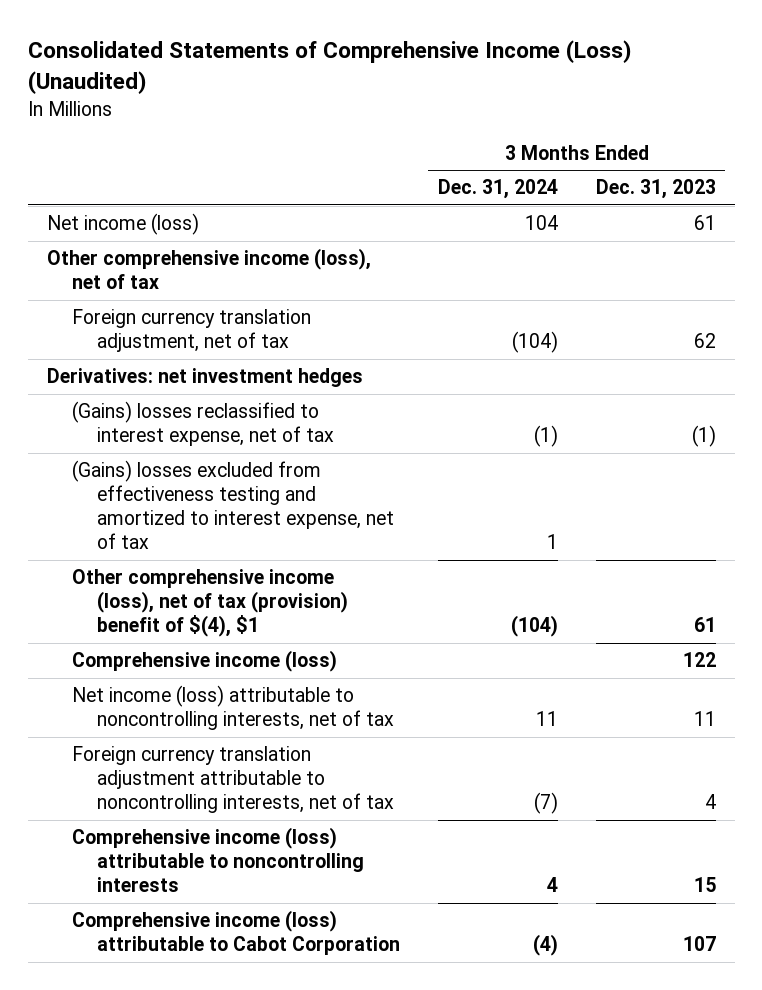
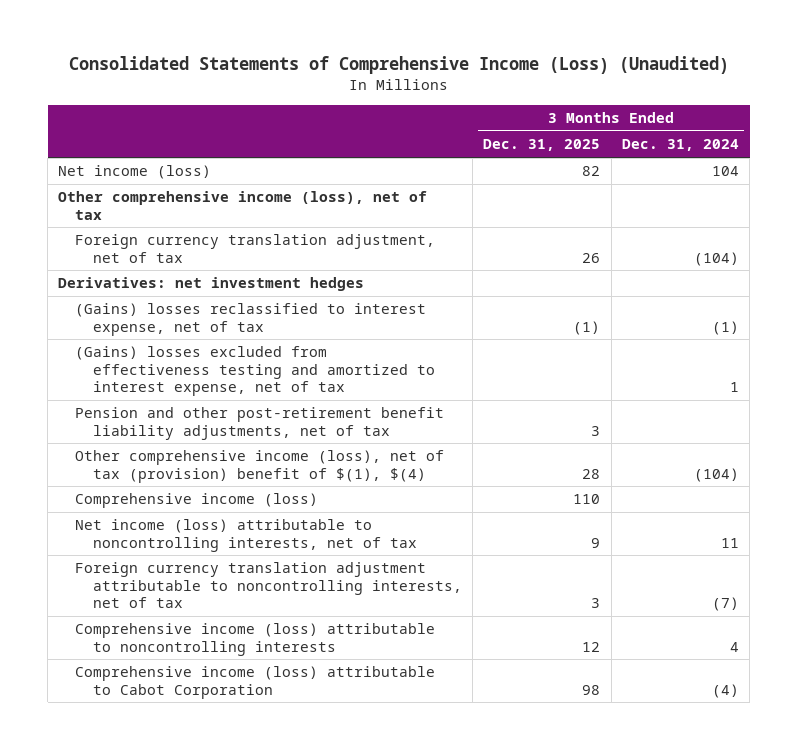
- | 3 Months Ended Dec. 31, 2024 | 3 Months Ended Dec. 31, 2023
+ | 3 Months Ended Dec. 31, 2025 | 3 Months Ended Dec. 31, 2024
- Other comprehensive income (loss), net of tax (provision) benefit of $(4), $1 | (104) | 61
+ Pension and other post-retirement benefit liability adjustments, net of tax | 3 |
+ Other comprehensive income (loss), net of tax (provision) benefit of $(1), $(4) | 28 | (104)

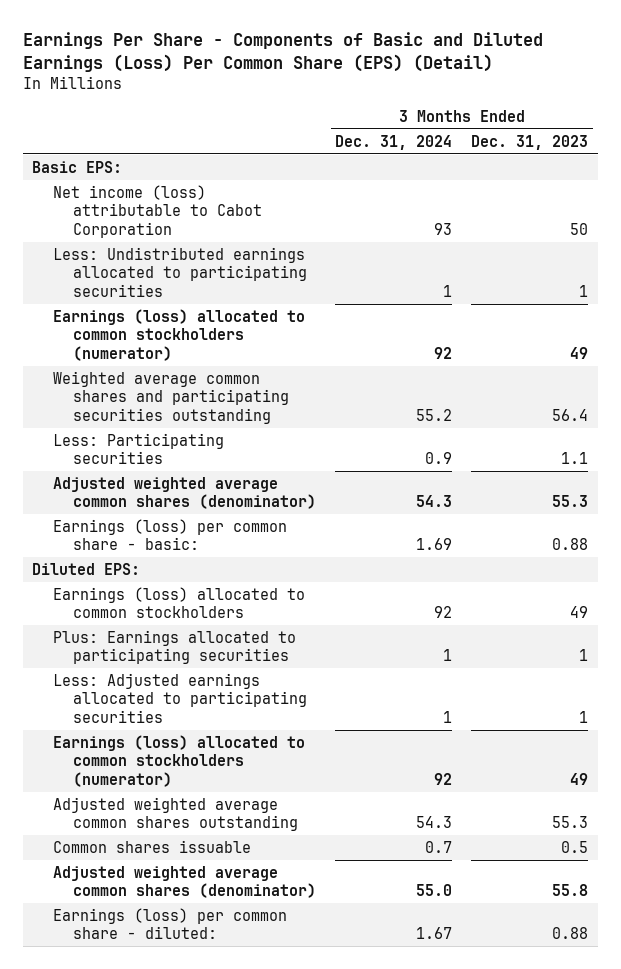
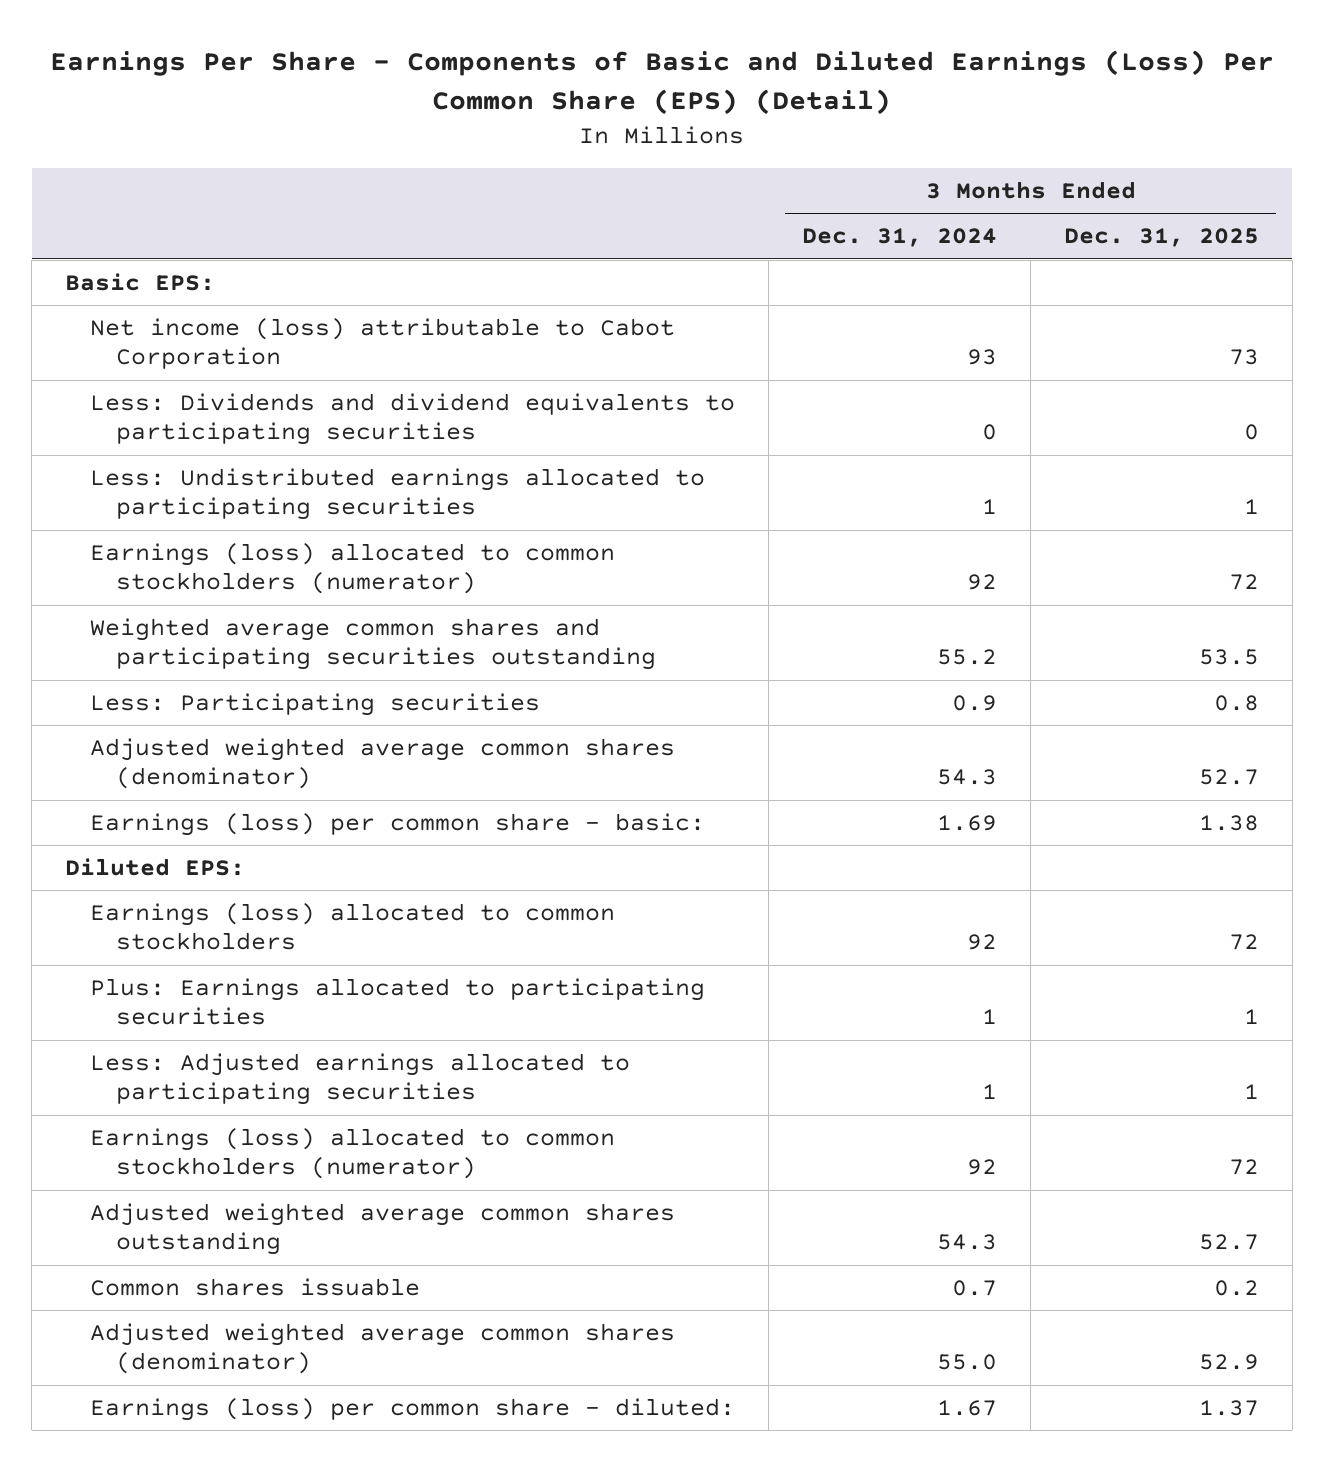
- | 3 Months Ended Dec. 31, 2024 | 3 Months Ended Dec. 31, 2023
+ | 3 Months Ended Dec. 31, 2024 | 3 Months Ended Dec. 31, 2025
+ Less: Dividends and dividend equivalents to participating securities | 0 | 0

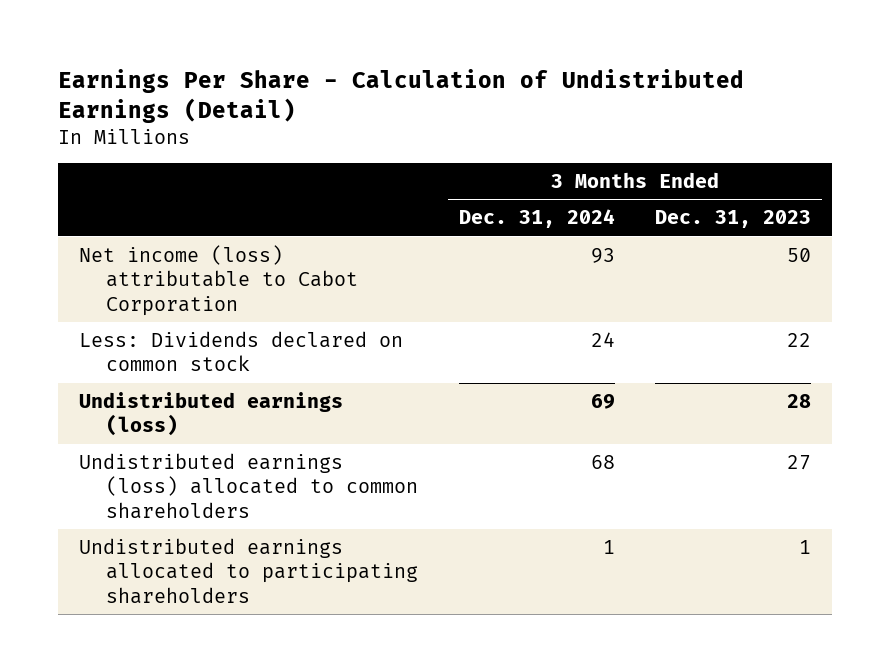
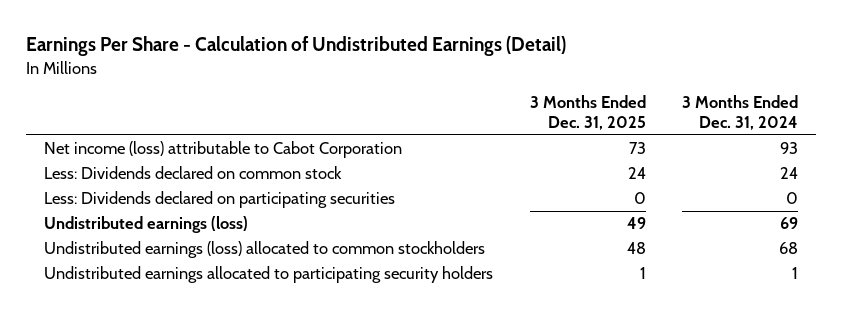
- | 3 Months Ended Dec. 31, 2024 | 3 Months Ended Dec. 31, 2023
+ | 3 Months Ended Dec. 31, 2025 | 3 Months Ended Dec. 31, 2024
+ Less: Dividends declared on participating securities | 0 | 0
- Undistributed earnings (loss) allocated to common shareholders | 68 | 27
- Undistributed earnings allocated to participating shareholders | 1 | 1
+ Undistributed earnings (loss) allocated to common stockholders | 48 | 68
+ Undistributed earnings allocated to participating security holders | 1 | 1

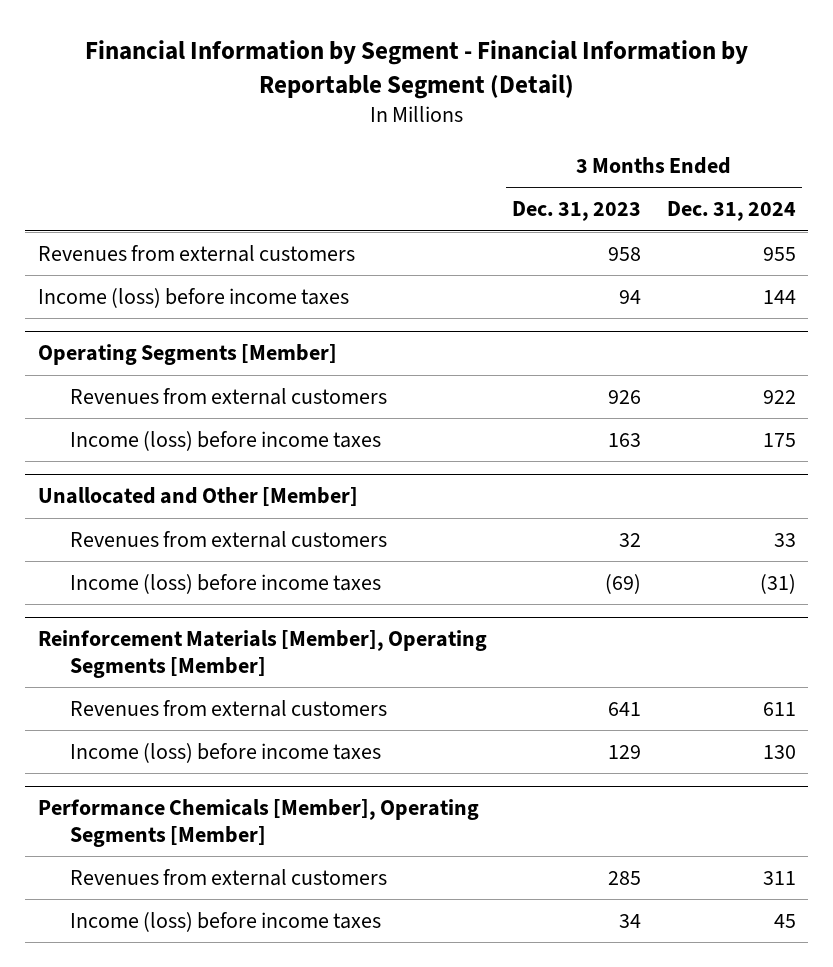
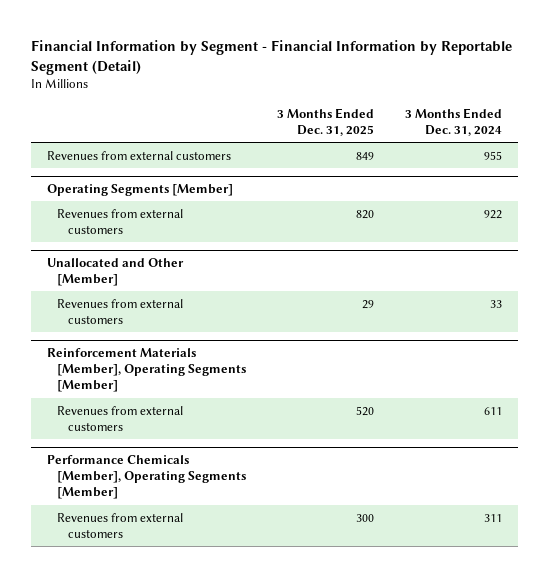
- | 3 Months Ended Dec. 31, 2023 | 3 Months Ended Dec. 31, 2024
+ | 3 Months Ended Dec. 31, 2025 | 3 Months Ended Dec. 31, 2024
- Income (loss) before income taxes | 94 | 144
@ Operating Segments [Member]
- Income (loss) before income taxes | 163 | 175
@ Unallocated and Other [Member]
- Income (loss) before income taxes | (69) | (31)
@ Reinforcement Materials [Member], Operating Segments [Member]
- Income (loss) before income taxes | 129 | 130
@ Performance Chemicals [Member], Operating Segments [Member]
- Income (loss) before income taxes | 34 | 45

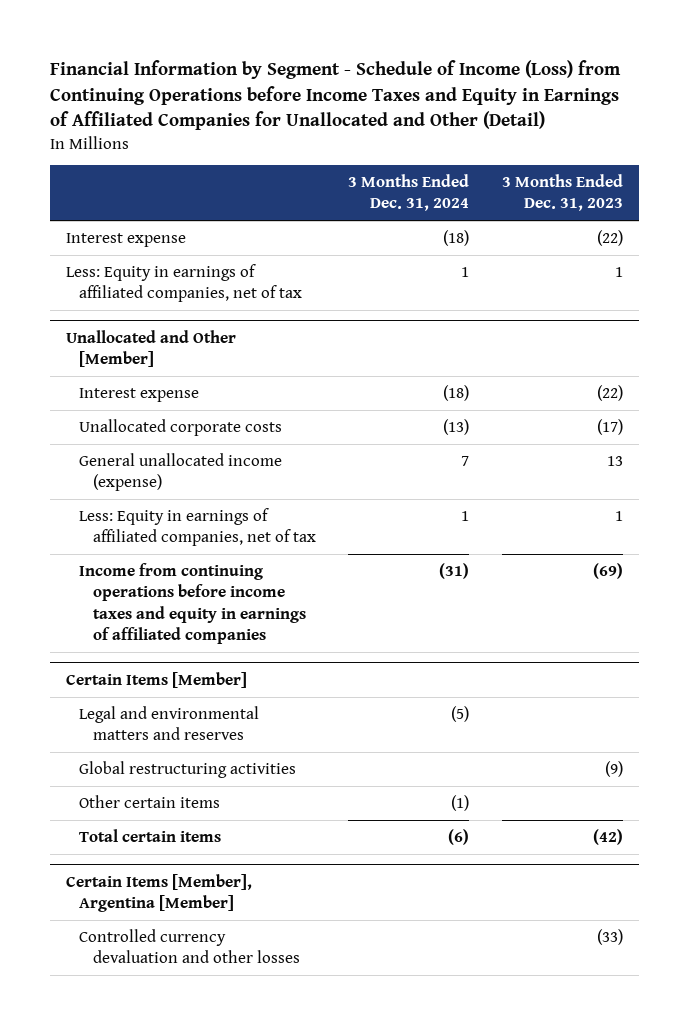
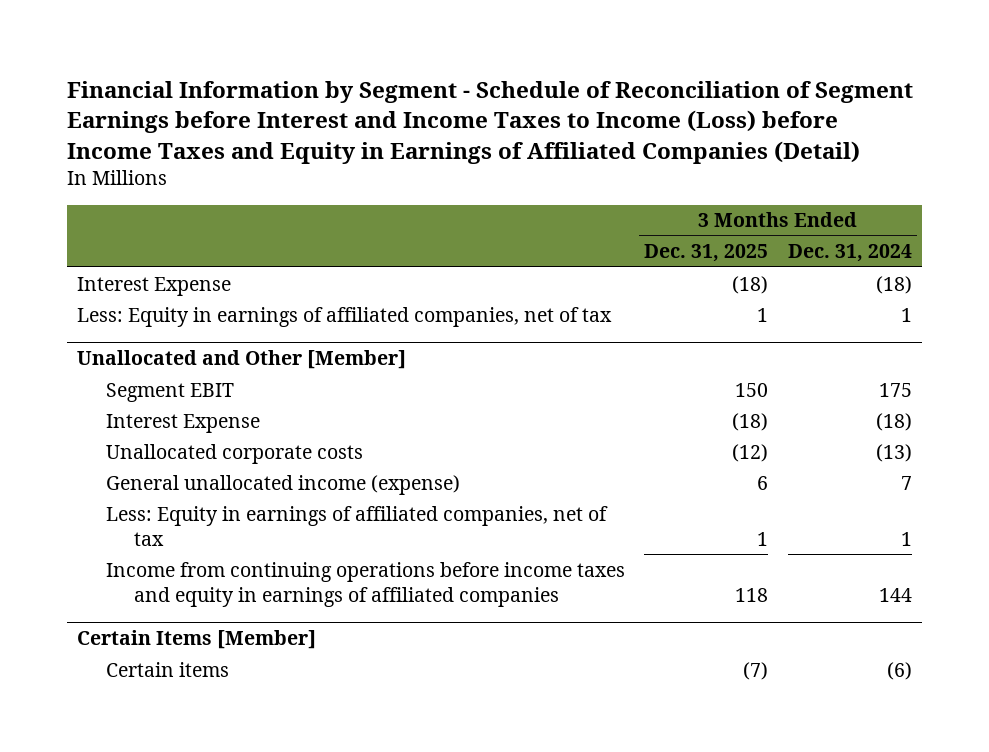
- Financial Information by Segment - Schedule of Income (Loss) from Continuing Operations before Income Taxes and Equity in Earnings of Affiliated Companies for Unallocated and Other (Detail)
+ Financial Information by Segment - Schedule of Reconciliation of Segment Earnings before Interest and Income Taxes to Income (Loss) before Income Taxes and Equity in Earnings of Affiliated Companies (Detail)
- | 3 Months Ended Dec. 31, 2024 | 3 Months Ended Dec. 31, 2023
+ | 3 Months Ended Dec. 31, 2025 | 3 Months Ended Dec. 31, 2024
- Interest expense | (18) | (22)
+ Interest Expense | (18) | (18)
@ Unallocated and Other [Member]
- Interest expense | (18) | (22)
+ Segment EBIT | 150 | 175
+ Interest Expense | (18) | (18)
- Income from continuing operations before income taxes and equity in earnings of affiliated companies | (31) | (69)
+ Income from continuing operations before income taxes and equity in earnings of affiliated companies | 118 | 144
@ Certain Items [Member]
- Legal and environmental matters and reserves | (5) |
- Global restructuring activities | | (9)
- Other certain items | (1) |
- Total certain items | (6) | (42)
- Certain Items [Member], Argentina [Member]
- Controlled currency devaluation and other losses | | (33)
@ Certain Items [Member]
+ Certain items | (7) | (6)

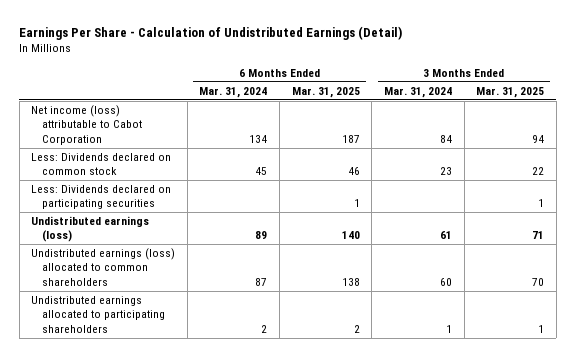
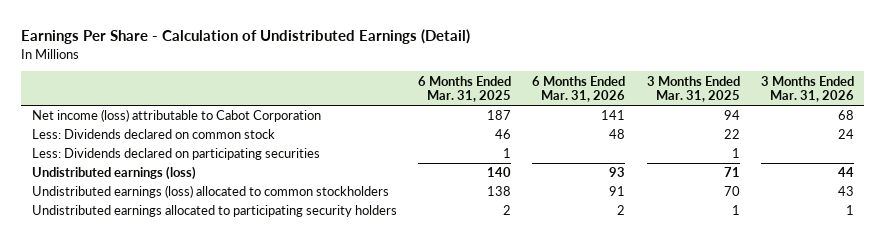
- | 6 Months Ended Mar. 31, 2024 | 6 Months Ended Mar. 31, 2025 | 3 Months Ended Mar. 31, 2024 | 3 Months Ended Mar. 31, 2025
+ | 6 Months Ended Mar. 31, 2025 | 6 Months Ended Mar. 31, 2026 | 3 Months Ended Mar. 31, 2025 | 3 Months Ended Mar. 31, 2026
- Undistributed earnings (loss) allocated to common shareholders | 87 | 138 | 60 | 70
- Undistributed earnings allocated to participating shareholders | 2 | 2 | 1 | 1
+ Undistributed earnings (loss) allocated to common stockholders | 138 | 91 | 70 | 43
+ Undistributed earnings allocated to participating security holders | 2 | 2 | 1 | 1

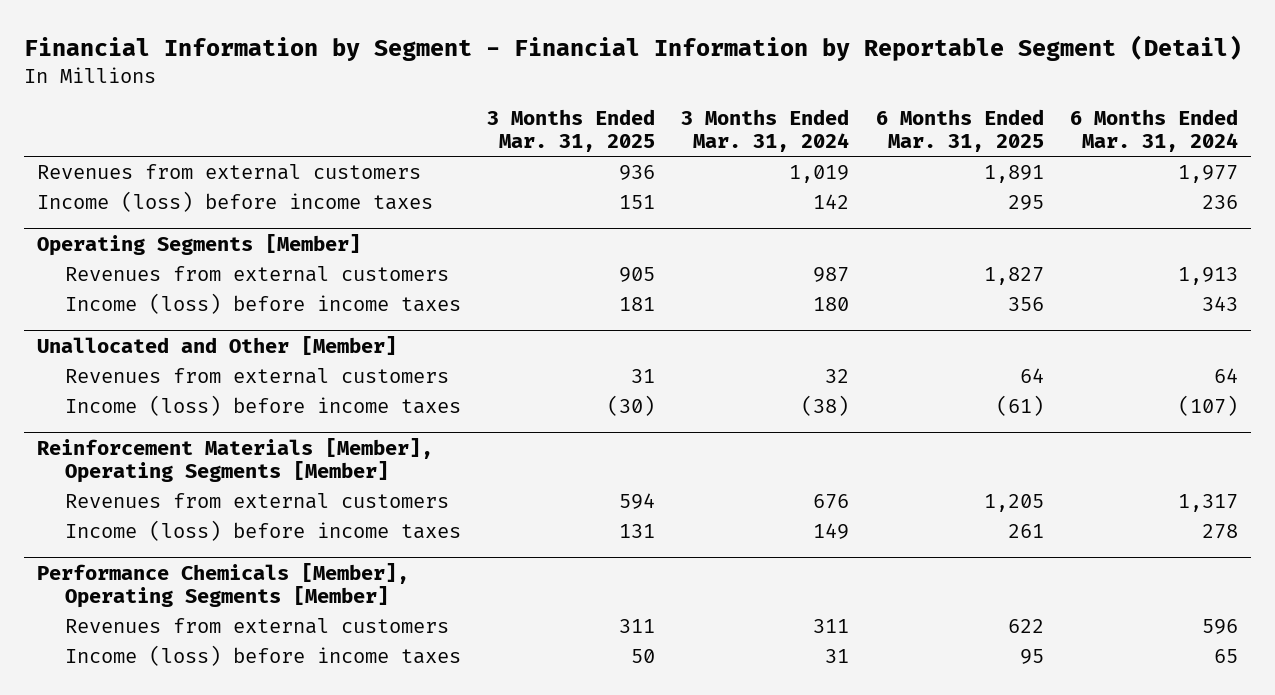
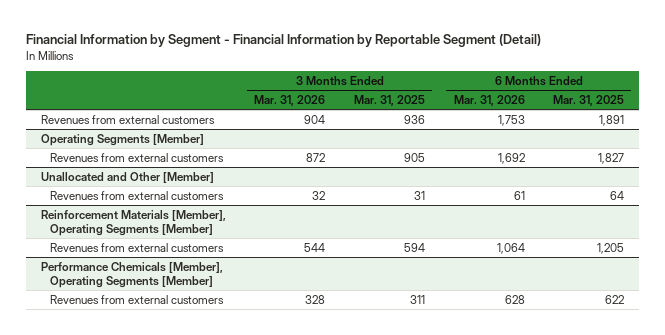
- | 3 Months Ended Mar. 31, 2025 | 3 Months Ended Mar. 31, 2024 | 6 Months Ended Mar. 31, 2025 | 6 Months Ended Mar. 31, 2024
+ | 3 Months Ended Mar. 31, 2026 | 3 Months Ended Mar. 31, 2025 | 6 Months Ended Mar. 31, 2026 | 6 Months Ended Mar. 31, 2025
- Income (loss) before income taxes | 151 | 142 | 295 | 236
@ Operating Segments [Member]
- Income (loss) before income taxes | 181 | 180 | 356 | 343
@ Unallocated and Other [Member]
- Income (loss) before income taxes | (30) | (38) | (61) | (107)
@ Reinforcement Materials [Member], Operating Segments [Member]
- Income (loss) before income taxes | 131 | 149 | 261 | 278
@ Performance Chemicals [Member], Operating Segments [Member]
- Income (loss) before income taxes | 50 | 31 | 95 | 65

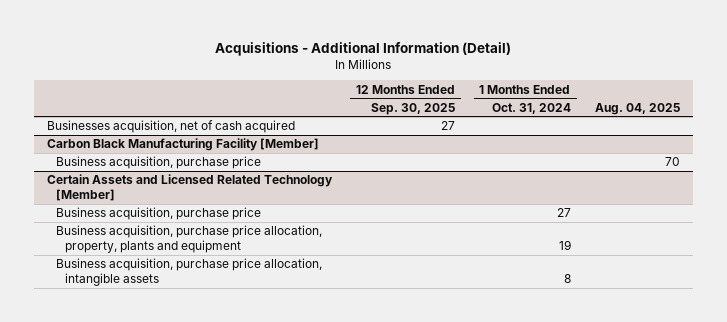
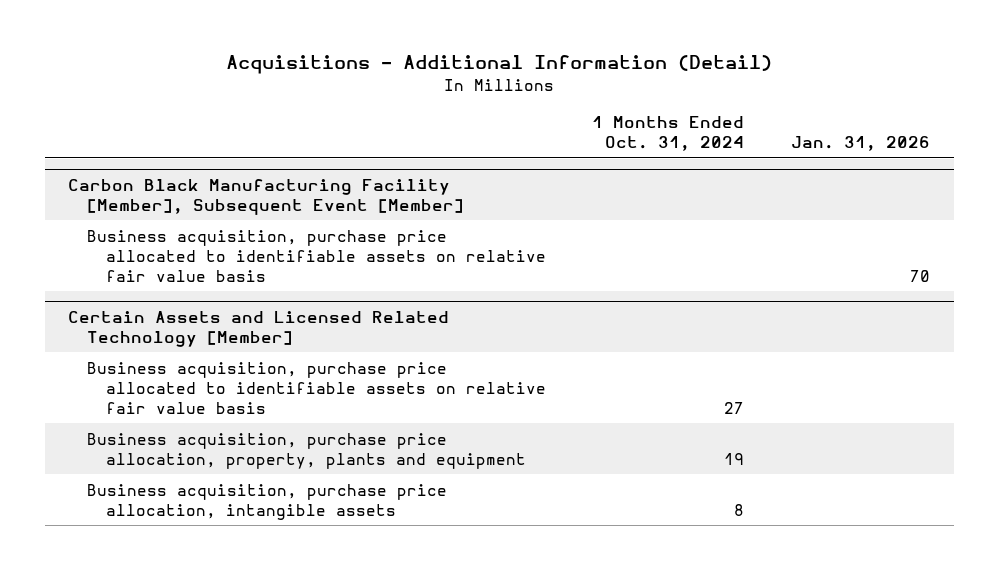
- | 12 Months Ended Sep. 30, 2025 | 1 Months Ended Oct. 31, 2024 | Aug. 04, 2025
+ | 1 Months Ended Oct. 31, 2024 | Jan. 31, 2026
- Businesses acquisition, net of cash acquired | 27 | |
- Carbon Black Manufacturing Facility [Member]
- Business acquisition, purchase price | | | 70
+ Carbon Black Manufacturing Facility [Member], Subsequent Event [Member]
+ Business acquisition, purchase price allocated to identifiable assets on relative fair value basis | | 70
@ Certain Assets and Licensed Related Technology [Member]
- Business acquisition, purchase price | | 27 |
+ Business acquisition, purchase price allocated to identifiable assets on relative fair value basis | 27 |

